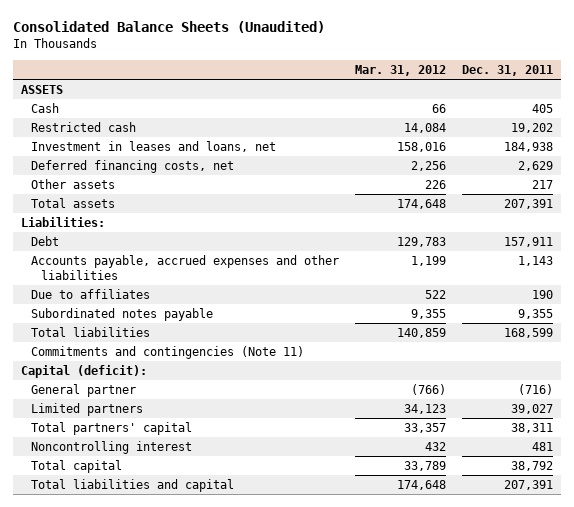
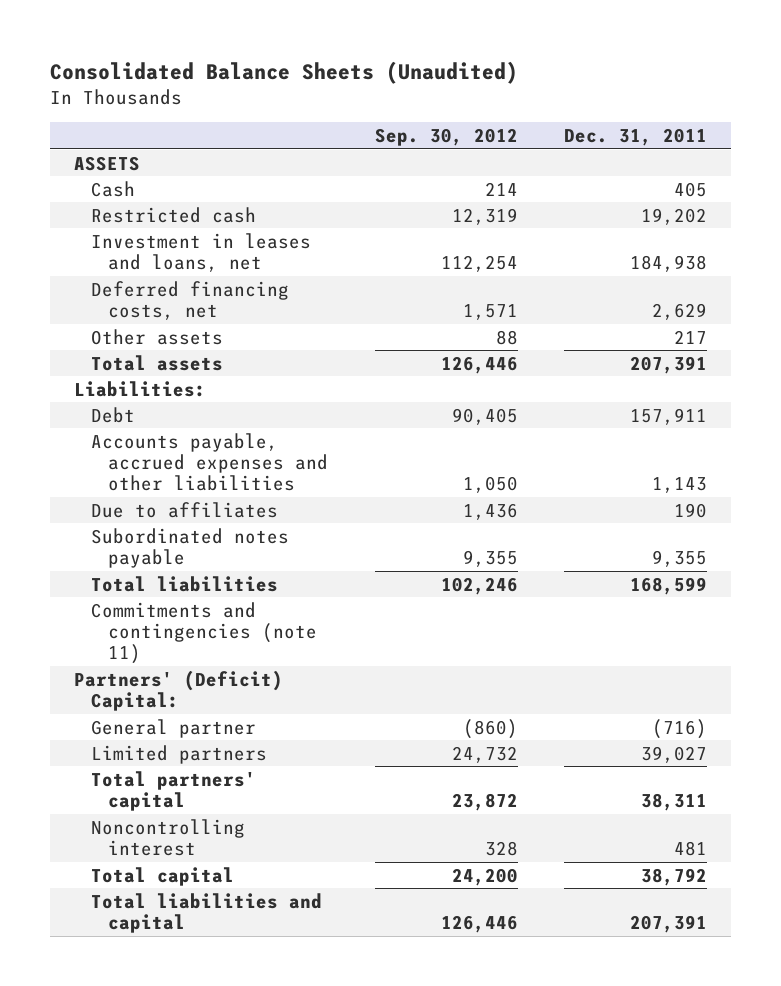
- | Mar. 31, 2012 | Dec. 31, 2011
+ | Sep. 30, 2012 | Dec. 31, 2011
- Commitments and contingencies (Note 11)
- Capital (deficit):
+ Commitments and contingencies (note 11)
+ Partners' (Deficit) Capital:

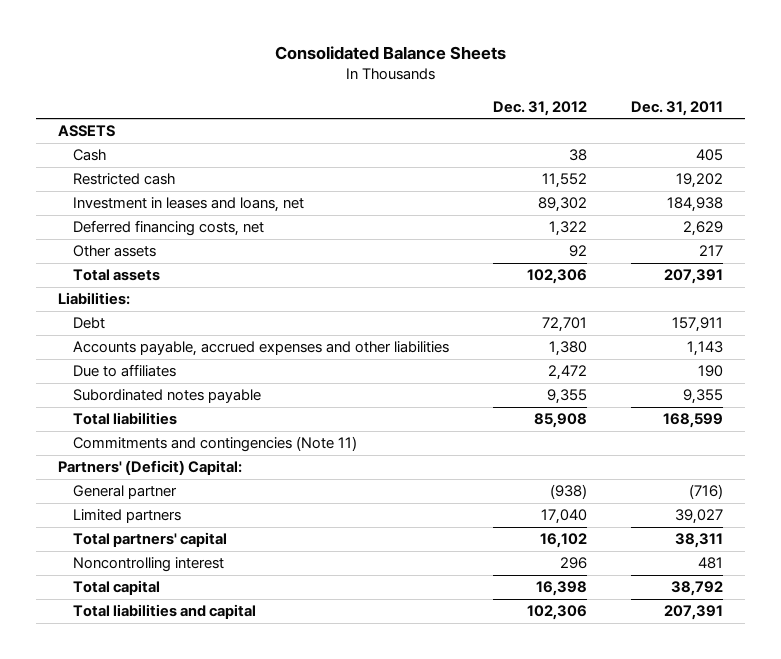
- Consolidated Balance Sheets (Unaudited)
+ Consolidated Balance Sheets
- | Sep. 30, 2012 | Dec. 31, 2011
+ | Dec. 31, 2012 | Dec. 31, 2011
- Commitments and contingencies (note 11)
+ Commitments and contingencies (Note 11)

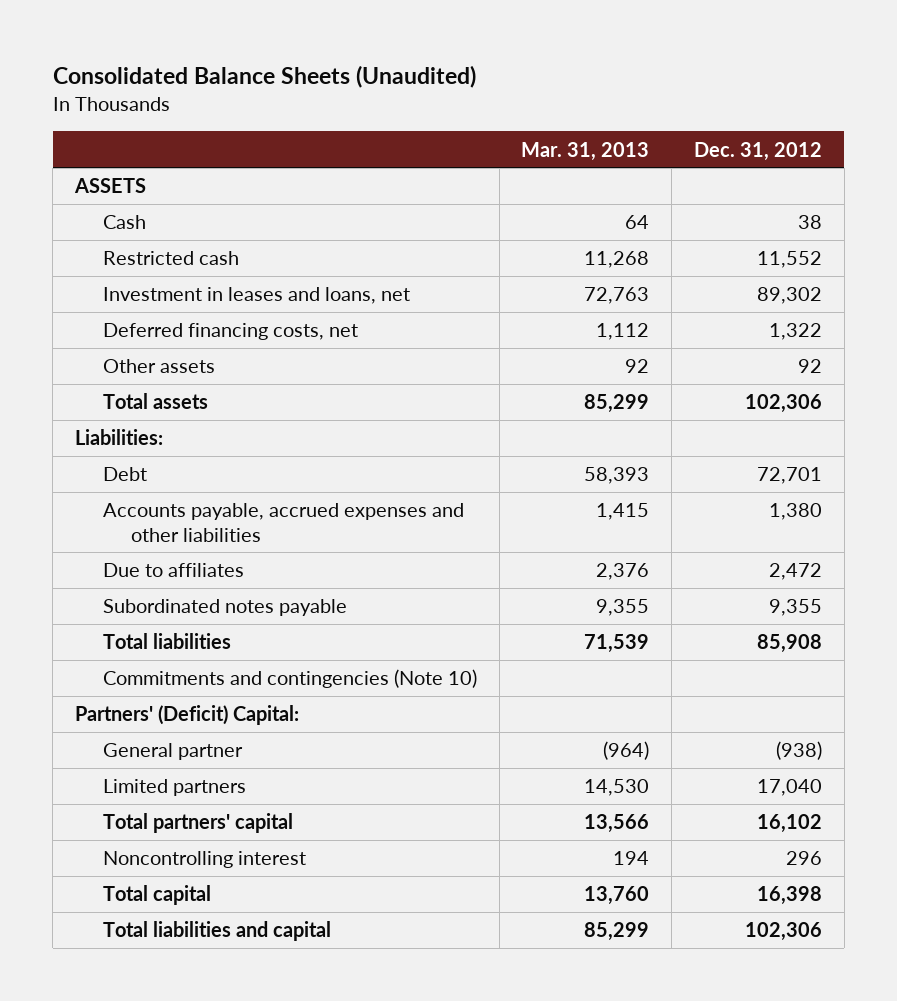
- Consolidated Balance Sheets
+ Consolidated Balance Sheets (Unaudited)
- | Dec. 31, 2012 | Dec. 31, 2011
+ | Mar. 31, 2013 | Dec. 31, 2012
- Commitments and contingencies (Note 11)
+ Commitments and contingencies (Note 10)

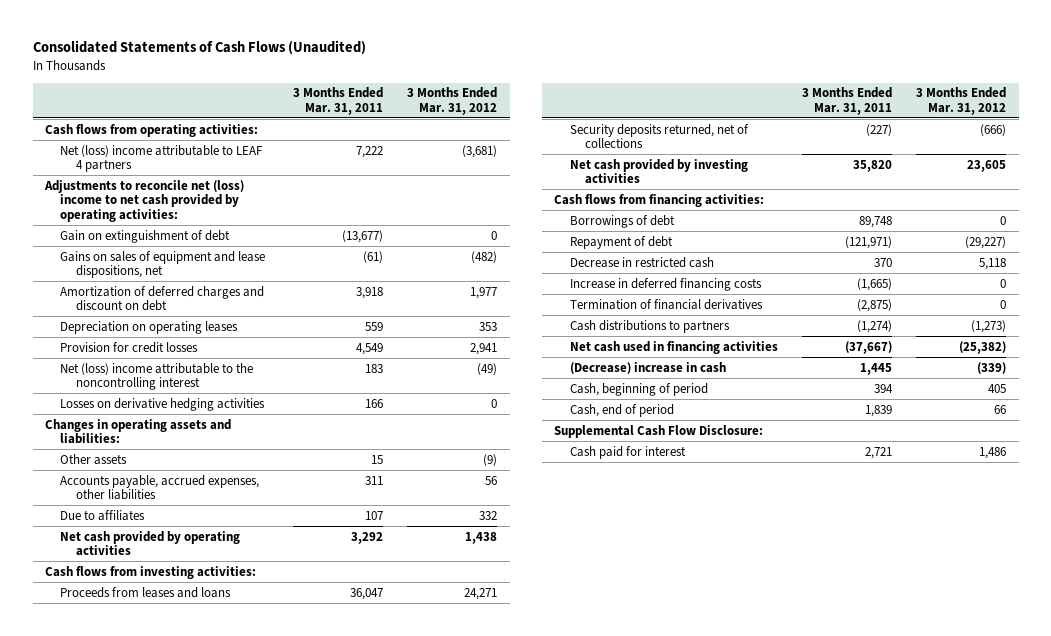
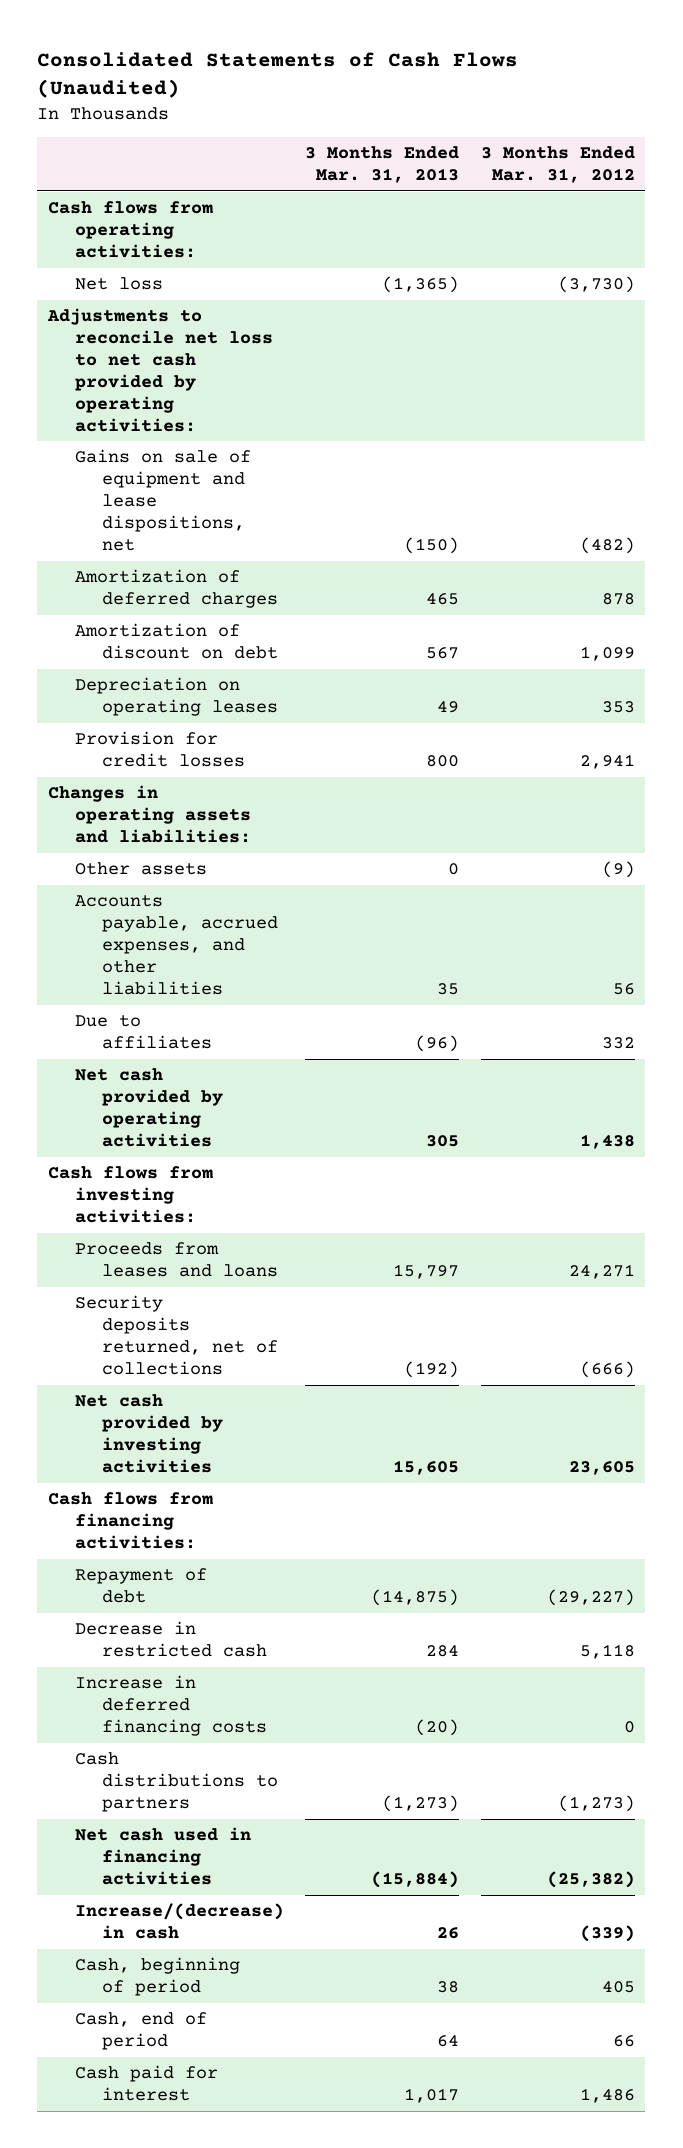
- | 3 Months Ended Mar. 31, 2011 | 3 Months Ended Mar. 31, 2012
+ | 3 Months Ended Mar. 31, 2013 | 3 Months Ended Mar. 31, 2012
- Net (loss) income attributable to LEAF 4 partners | 7,222 | (3,681)
- Adjustments to reconcile net (loss) income to net cash provided by operating activities:
- Gain on extinguishment of debt | (13,677) | 0
- Gains on sales of equipment and lease dispositions, net | (61) | (482)
- Amortization of deferred charges and discount on debt | 3,918 | 1,977
+ Net loss | (1,365) | (3,730)
+ Adjustments to reconcile net loss to net cash provided by operating activities:
+ Gains on sale of equipment and lease dispositions, net | (150) | (482)
+ Amortization of deferred charges | 465 | 878
+ Amortization of discount on debt | 567 | 1,099
- Net (loss) income attributable to the noncontrolling interest | 183 | (49)
- Losses on derivative hedging activities | 166 | 0
- Accounts payable, accrued expenses, other liabilities | 311 | 56
+ Accounts payable, accrued expenses, and other liabilities | 35 | 56
- Borrowings of debt | 89,748 | 0
- Termination of financial derivatives | (2,875) | 0
- (Decrease) increase in cash | 1,445 | (339)
+ Increase/(decrease) in cash | 26 | (339)
- Supplemental Cash Flow Disclosure:

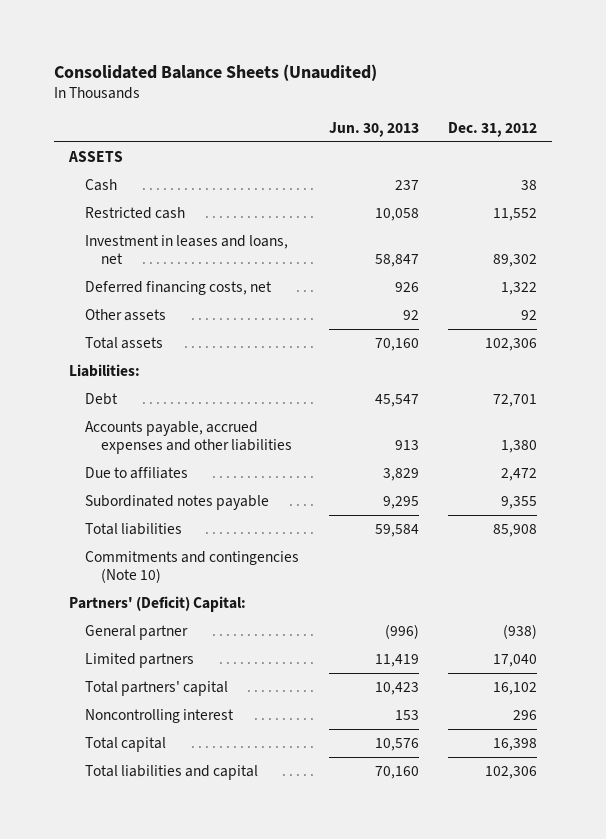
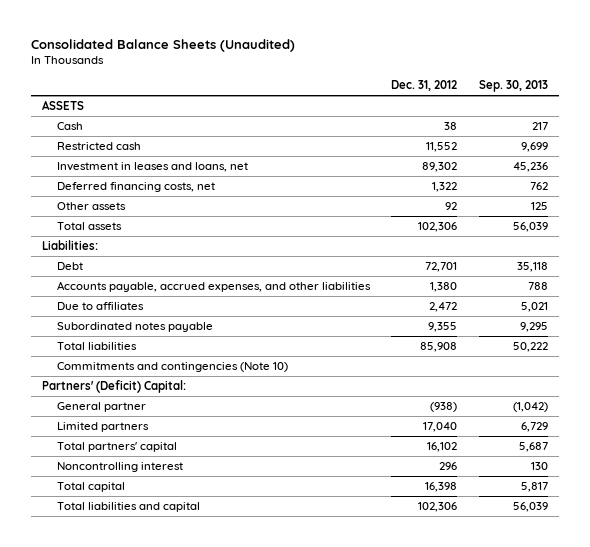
- | Jun. 30, 2013 | Dec. 31, 2012
+ | Dec. 31, 2012 | Sep. 30, 2013
- Accounts payable, accrued expenses and other liabilities | 913 | 1,380
+ Accounts payable, accrued expenses, and other liabilities | 1,380 | 788

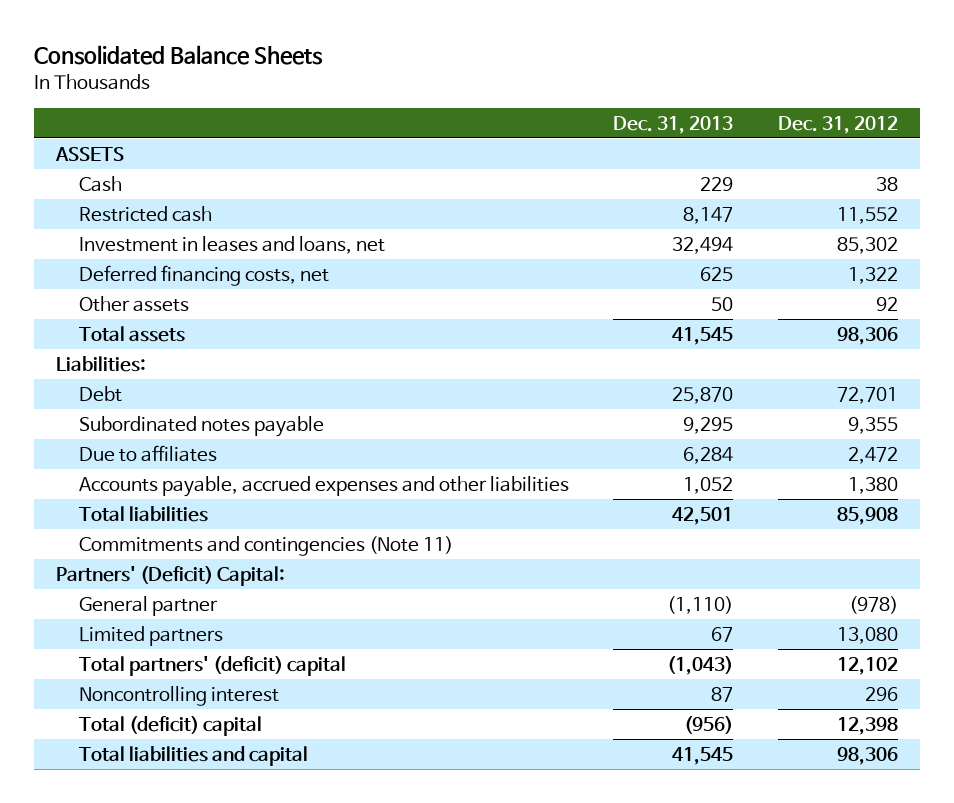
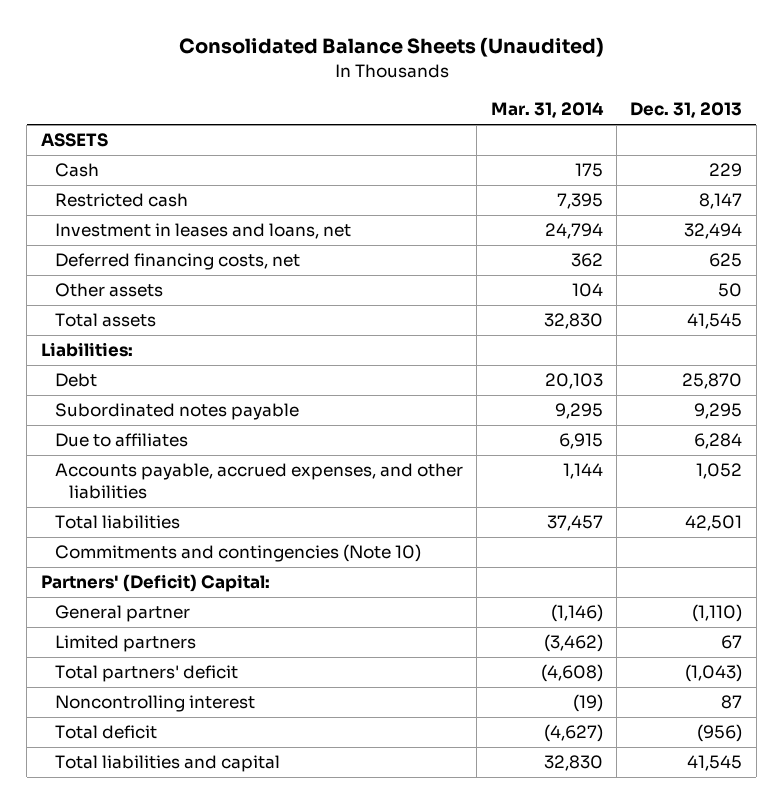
- Consolidated Balance Sheets
+ Consolidated Balance Sheets (Unaudited)
- | Dec. 31, 2013 | Dec. 31, 2012
+ | Mar. 31, 2014 | Dec. 31, 2013
- Accounts payable, accrued expenses and other liabilities | 1,052 | 1,380
+ Accounts payable, accrued expenses, and other liabilities | 1,144 | 1,052
- Commitments and contingencies (Note 11)
+ Commitments and contingencies (Note 10)
- Total partners' (deficit) capital | (1,043) | 12,102
+ Total partners' deficit | (4,608) | (1,043)
- Total (deficit) capital | (956) | 12,398
+ Total deficit | (4,627) | (956)

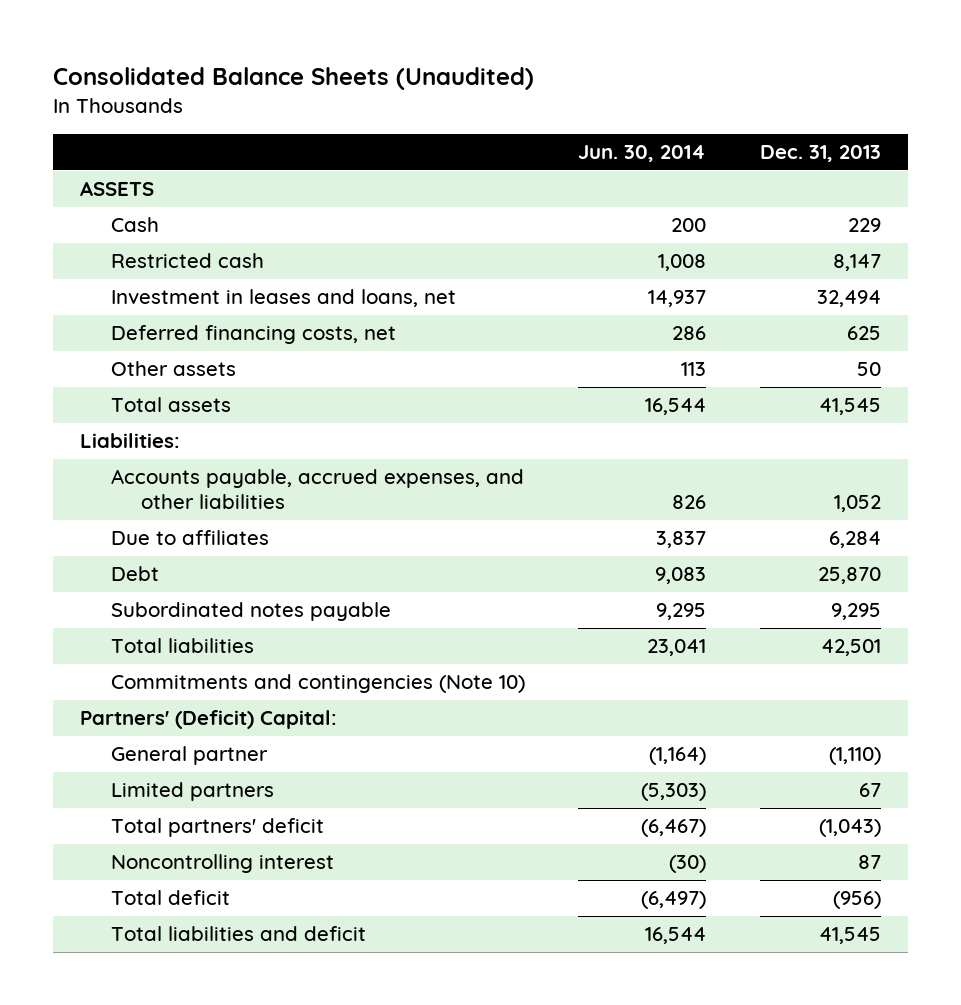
- | Mar. 31, 2014 | Dec. 31, 2013
+ | Jun. 30, 2014 | Dec. 31, 2013
moved up: Accounts payable, accrued expenses, and other liabilities | 826 | 1,052
moved up: Due to affiliates | 3,837 | 6,284
- Total liabilities and capital | 32,830 | 41,545
+ Total liabilities and deficit | 16,544 | 41,545

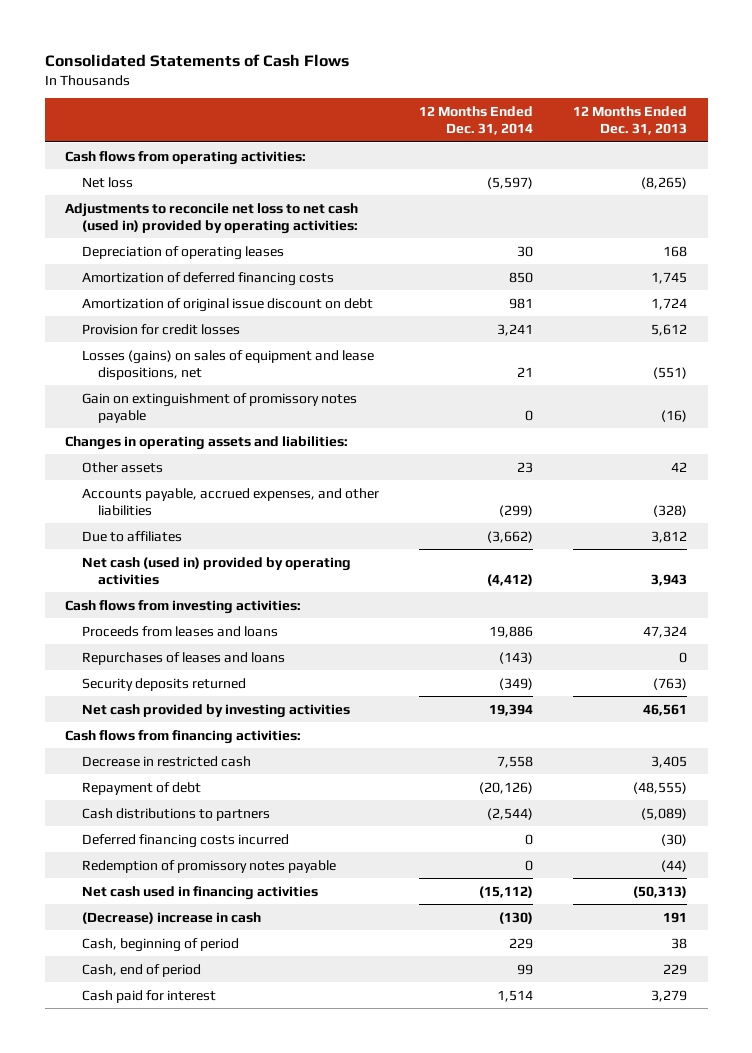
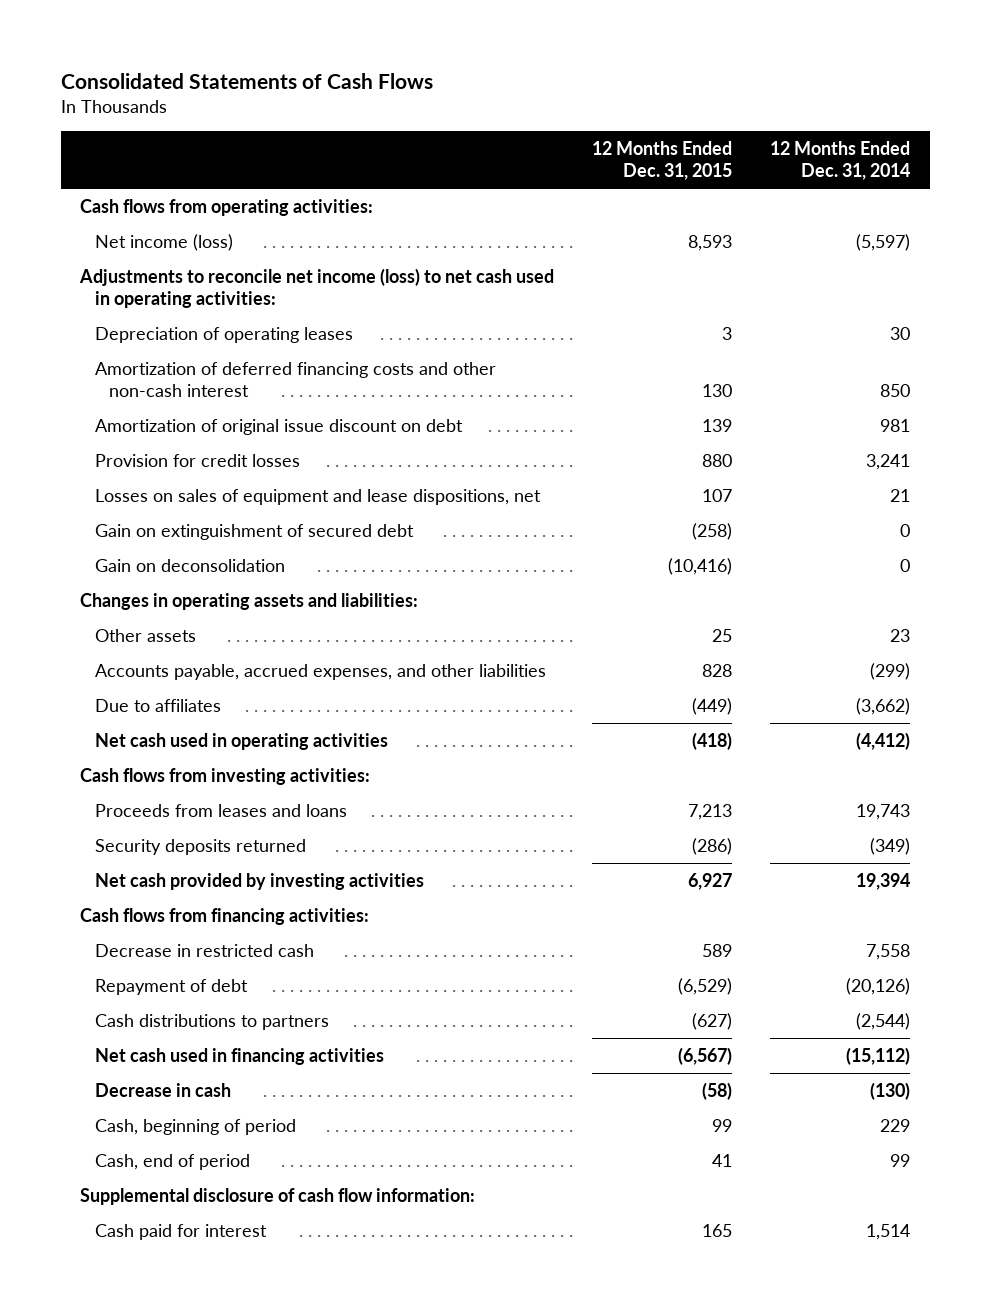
- | 12 Months Ended Dec. 31, 2014 | 12 Months Ended Dec. 31, 2013
+ | 12 Months Ended Dec. 31, 2015 | 12 Months Ended Dec. 31, 2014
- Net loss | (5,597) | (8,265)
- Adjustments to reconcile net loss to net cash (used in) provided by operating activities:
+ Net income (loss) | 8,593 | (5,597)
+ Adjustments to reconcile net income (loss) to net cash used in operating activities:
- Amortization of deferred financing costs | 850 | 1,745
+ Amortization of deferred financing costs and other non-cash interest | 130 | 850
- Losses (gains) on sales of equipment and lease dispositions, net | 21 | (551)
- Gain on extinguishment of promissory notes payable | 0 | (16)
+ Losses on sales of equipment and lease dispositions, net | 107 | 21
+ Gain on extinguishment of secured debt | (258) | 0
+ Gain on deconsolidation | (10,416) | 0
- Net cash (used in) provided by operating activities | (4,412) | 3,943
+ Net cash used in operating activities | (418) | (4,412)
- Proceeds from leases and loans | 19,886 | 47,324
- Repurchases of leases and loans | (143) | 0
+ Proceeds from leases and loans | 7,213 | 19,743
- Deferred financing costs incurred | 0 | (30)
- Redemption of promissory notes payable | 0 | (44)
- (Decrease) increase in cash | (130) | 191
+ Decrease in cash | (58) | (130)
+ Supplemental disclosure of cash flow information:

